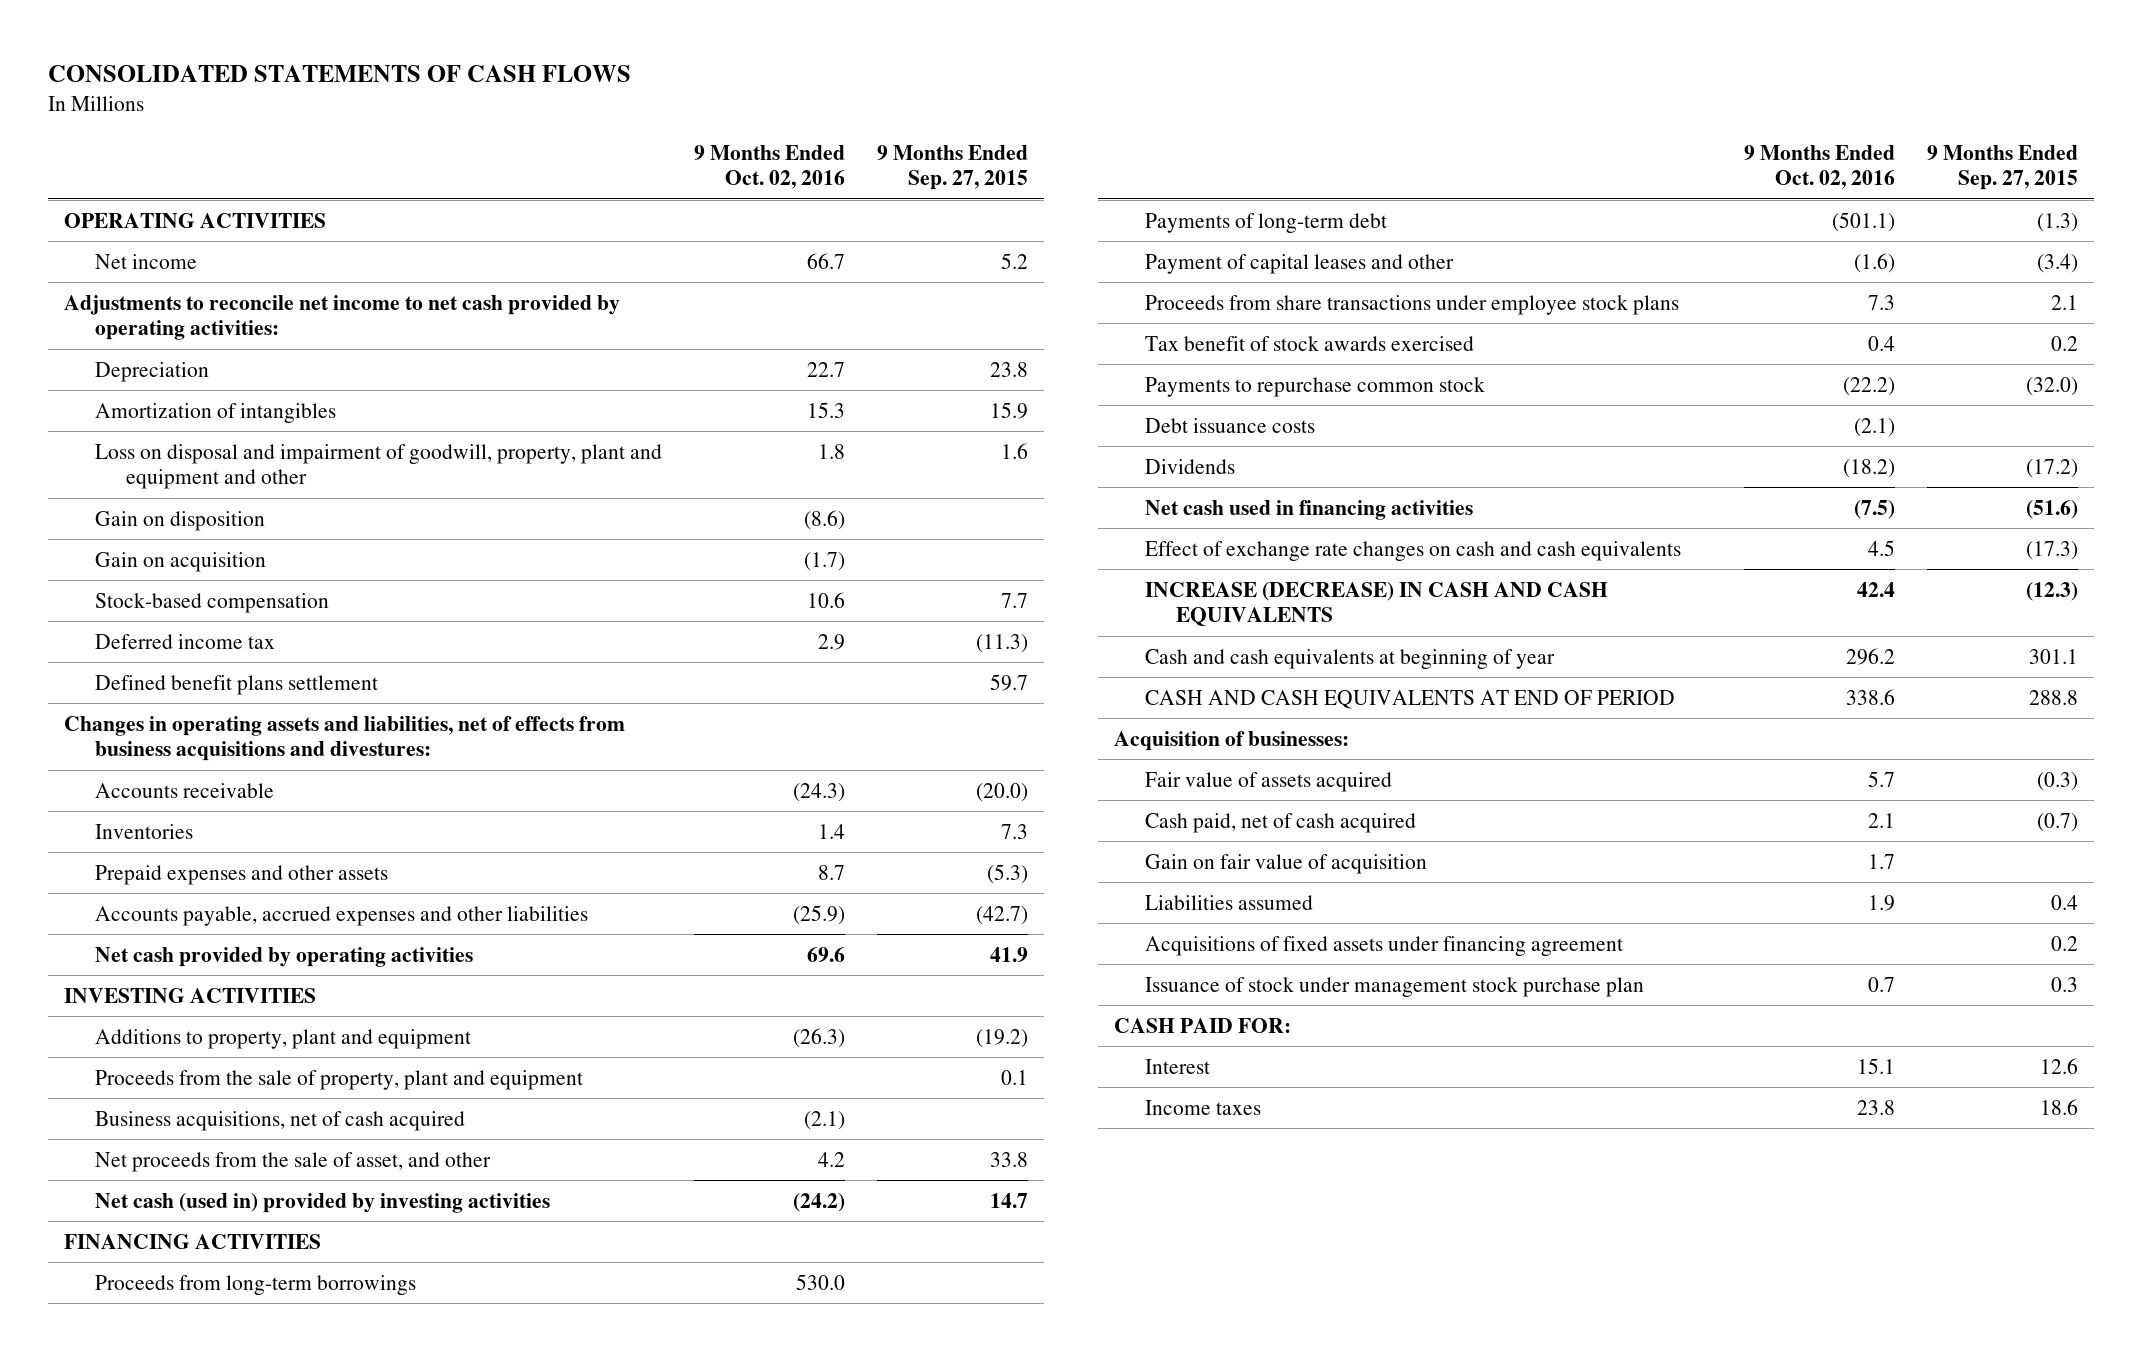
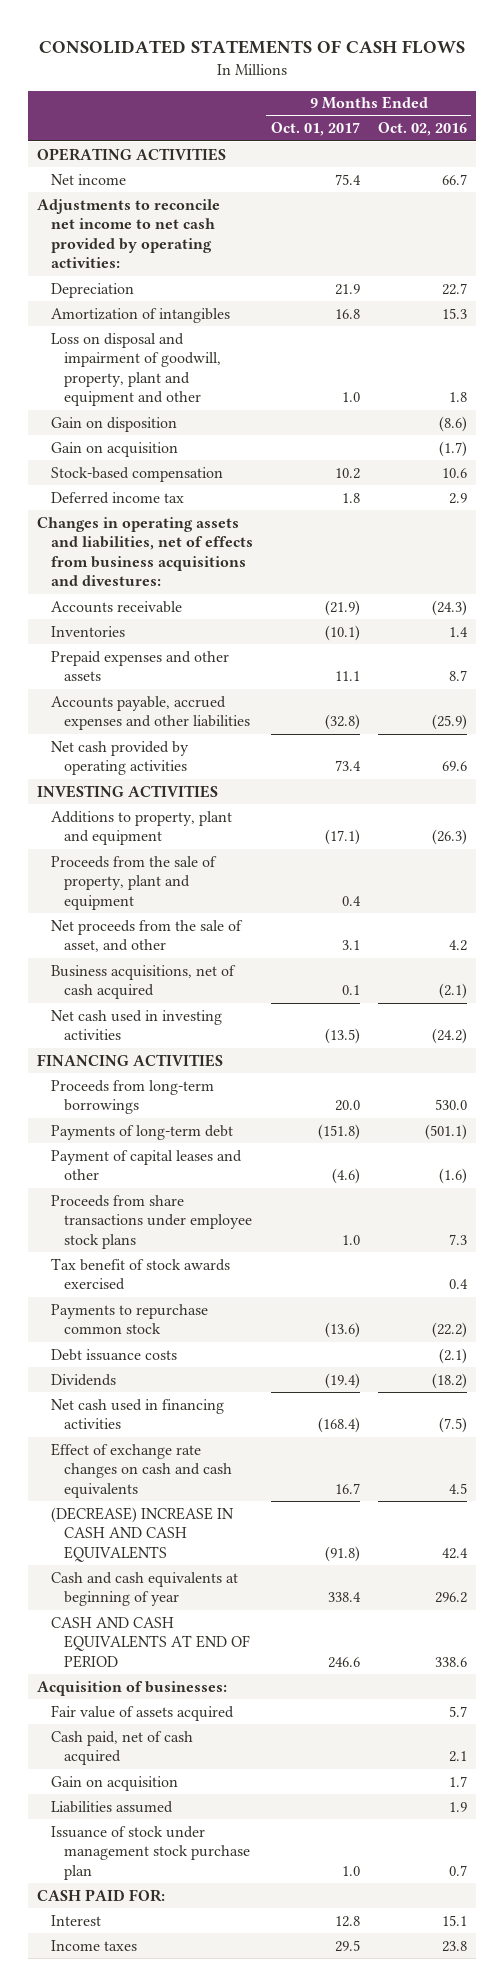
- | 9 Months Ended Oct. 02, 2016 | 9 Months Ended Sep. 27, 2015
+ | 9 Months Ended Oct. 01, 2017 | 9 Months Ended Oct. 02, 2016
- Defined benefit plans settlement | | 59.7
- Net cash (used in) provided by investing activities | (24.2) | 14.7
moved down: Business acquisitions, net of cash acquired | 0.1 | (2.1)
+ Net cash used in investing activities | (13.5) | (24.2)
- INCREASE (DECREASE) IN CASH AND CASH EQUIVALENTS | 42.4 | (12.3)
+ (DECREASE) INCREASE IN CASH AND CASH EQUIVALENTS | (91.8) | 42.4
- Gain on fair value of acquisition | 1.7 |
+ Gain on acquisition | | 1.7
- Acquisitions of fixed assets under financing agreement | | 0.2

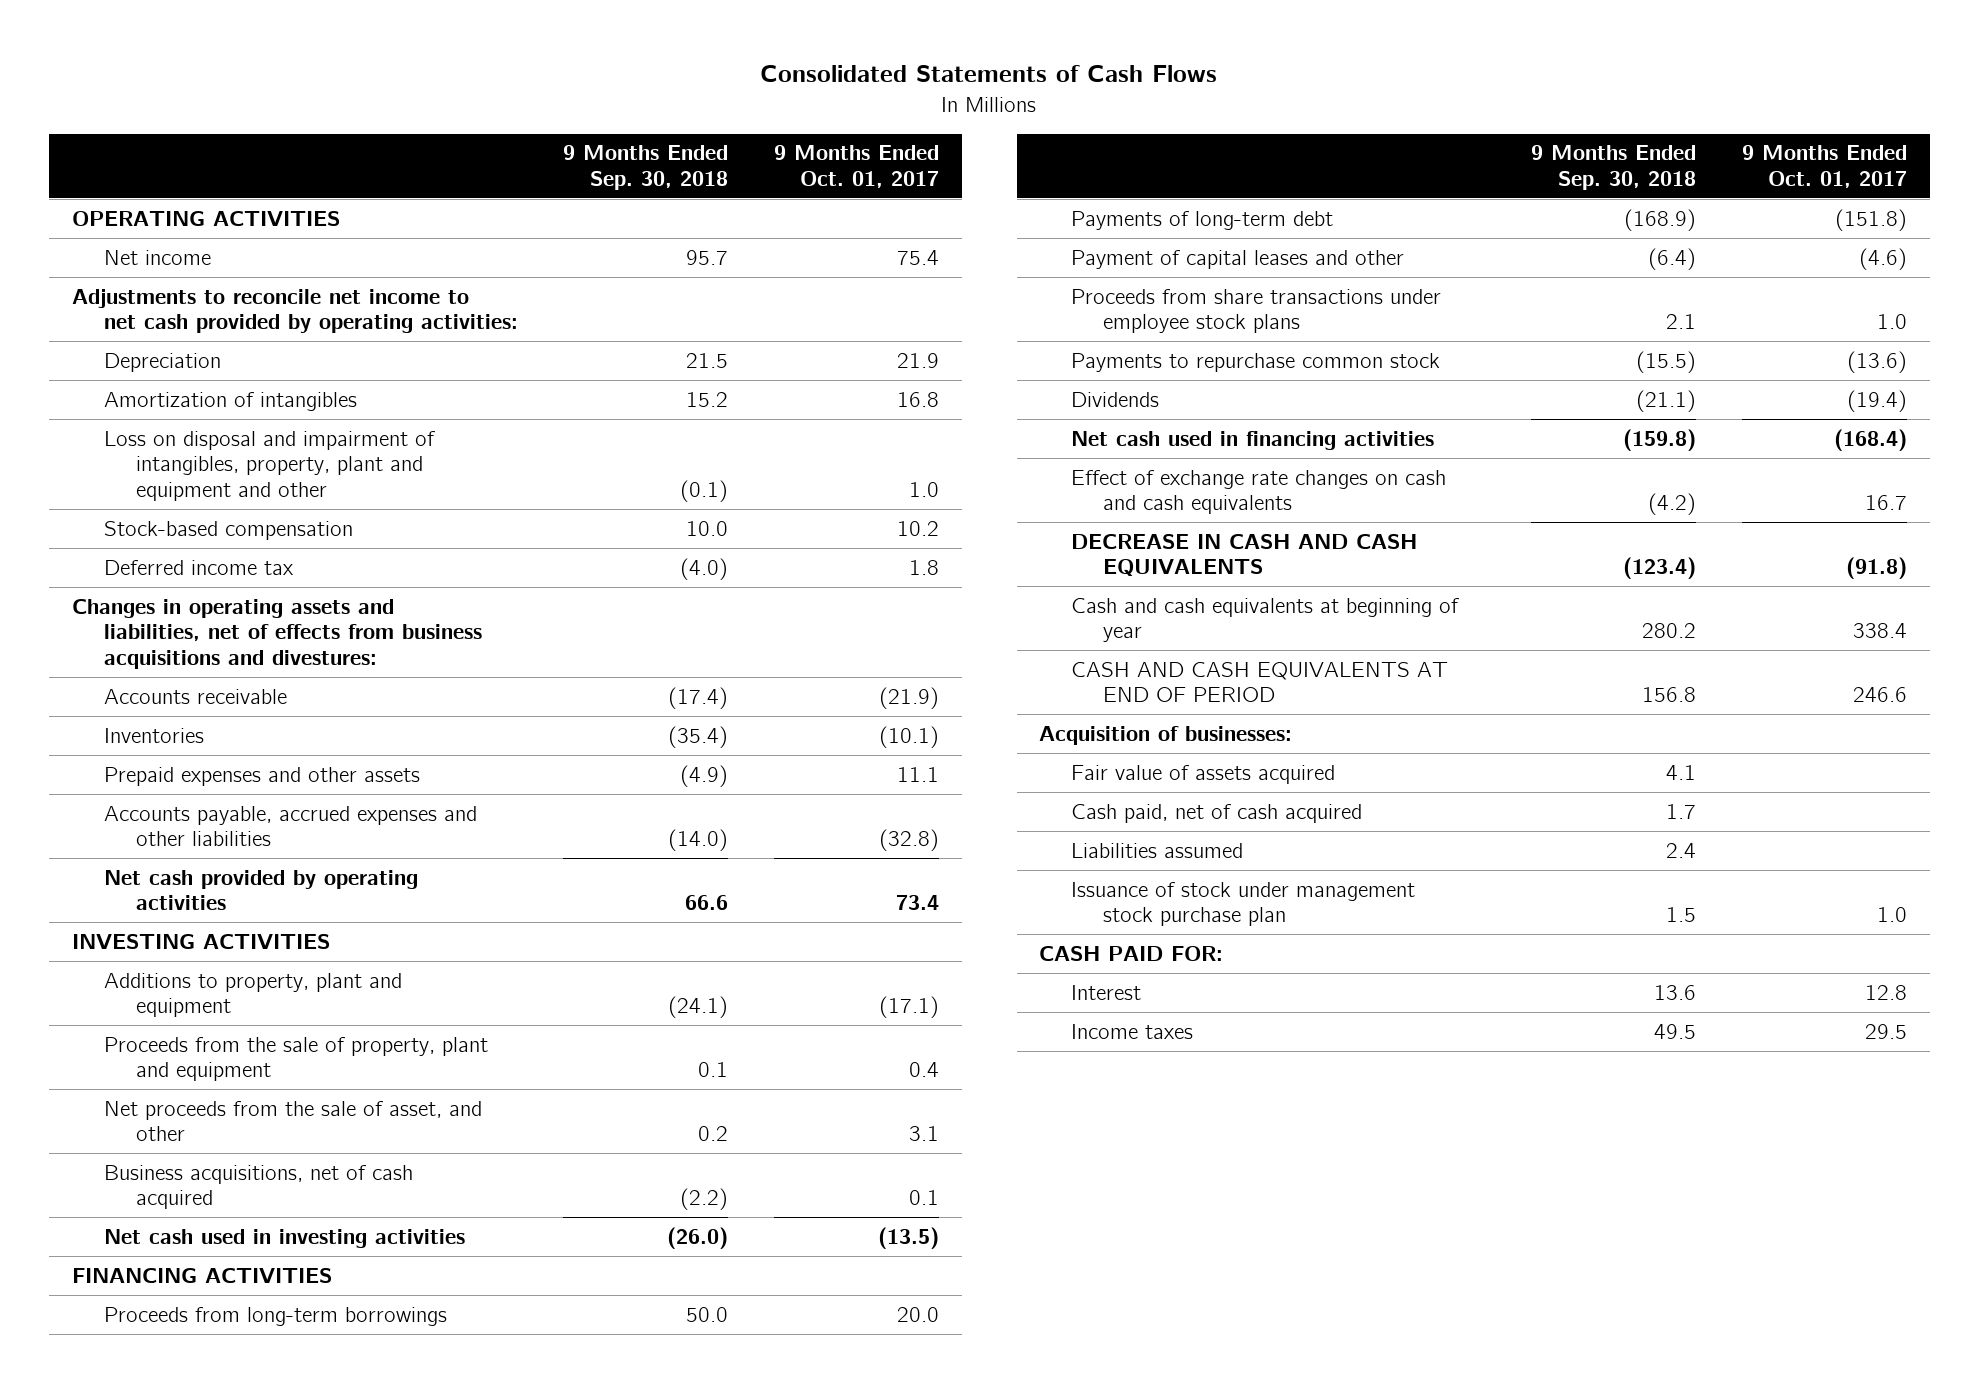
- CONSOLIDATED STATEMENTS OF CASH FLOWS
+ Consolidated Statements of Cash Flows
- | 9 Months Ended Oct. 01, 2017 | 9 Months Ended Oct. 02, 2016
+ | 9 Months Ended Sep. 30, 2018 | 9 Months Ended Oct. 01, 2017
- Loss on disposal and impairment of goodwill, property, plant and equipment and other | 1.0 | 1.8
- Gain on disposition | | (8.6)
- Gain on acquisition | | (1.7)
+ Loss on disposal and impairment of intangibles, property, plant and equipment and other | (0.1) | 1.0
- Tax benefit of stock awards exercised | | 0.4
- Debt issuance costs | | (2.1)
- (DECREASE) INCREASE IN CASH AND CASH EQUIVALENTS | (91.8) | 42.4
+ DECREASE IN CASH AND CASH EQUIVALENTS | (123.4) | (91.8)
- Gain on acquisition | | 1.7

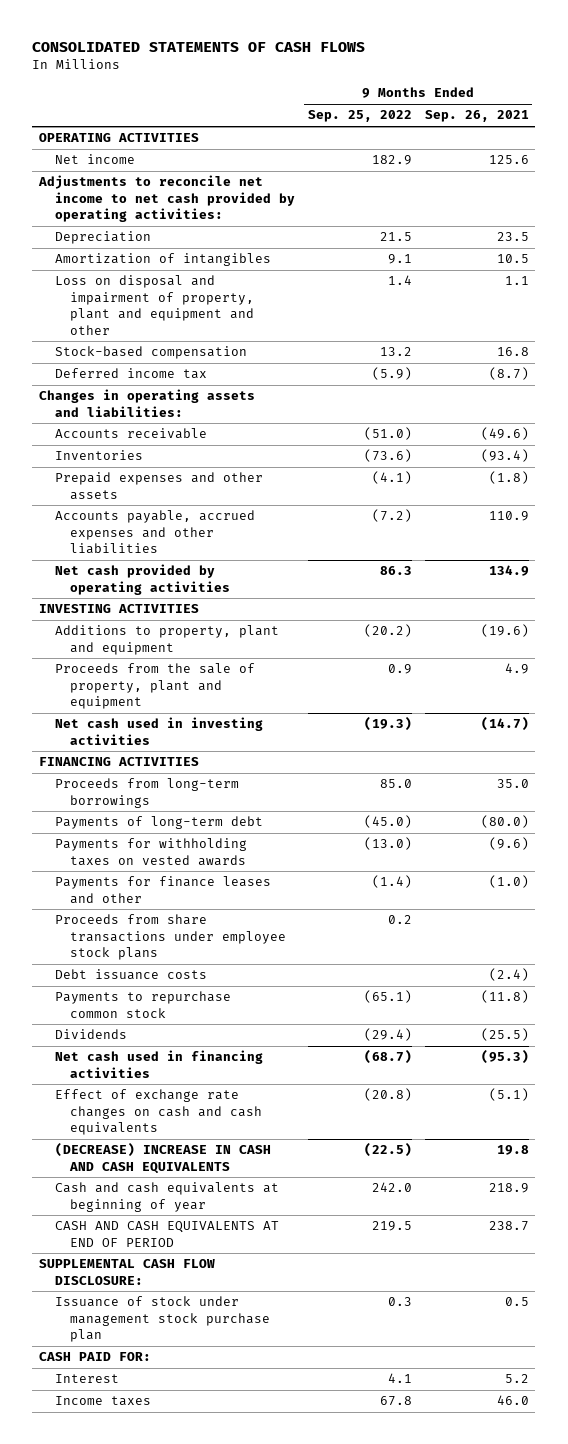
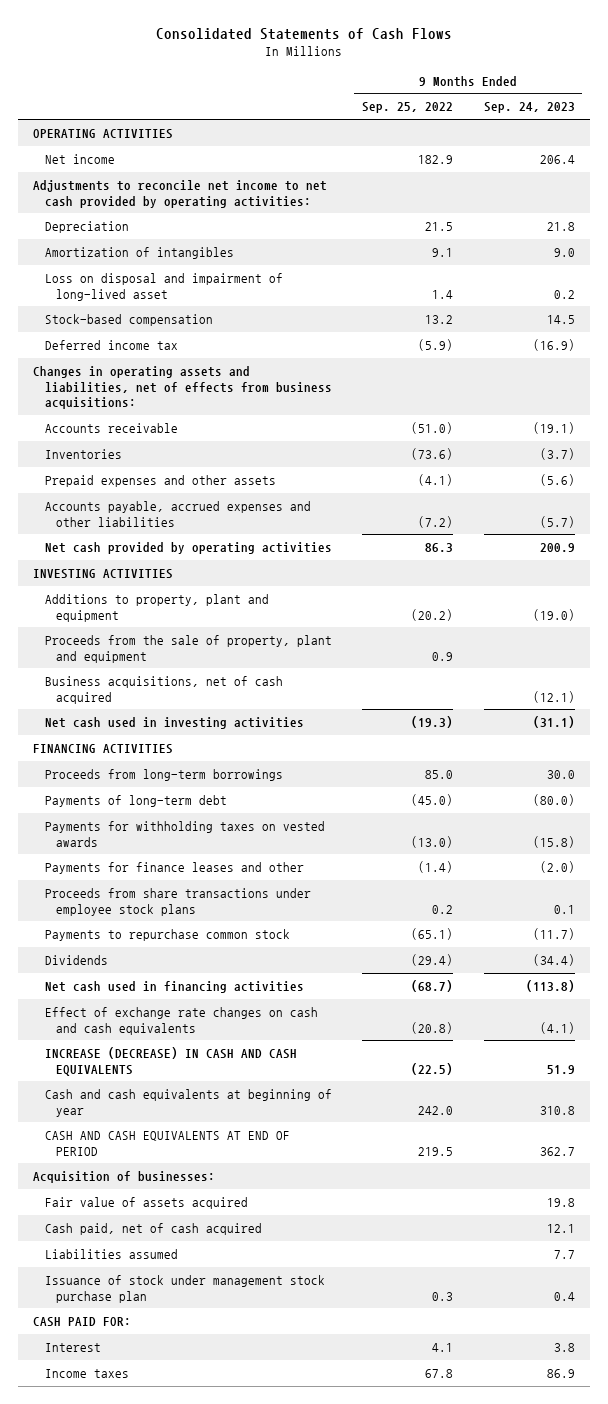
- CONSOLIDATED STATEMENTS OF CASH FLOWS
+ Consolidated Statements of Cash Flows
- | 9 Months Ended Sep. 25, 2022 | 9 Months Ended Sep. 26, 2021
+ | 9 Months Ended Sep. 25, 2022 | 9 Months Ended Sep. 24, 2023
- Loss on disposal and impairment of property, plant and equipment and other | 1.4 | 1.1
+ Loss on disposal and impairment of long-lived asset | 1.4 | 0.2
- Changes in operating assets and liabilities:
+ Changes in operating assets and liabilities, net of effects from business acquisitions:
+ Business acquisitions, net of cash acquired | | (12.1)
- Debt issuance costs | | (2.4)
- (DECREASE) INCREASE IN CASH AND CASH EQUIVALENTS | (22.5) | 19.8
+ INCREASE (DECREASE) IN CASH AND CASH EQUIVALENTS | (22.5) | 51.9
- SUPPLEMENTAL CASH FLOW DISCLOSURE:
+ Acquisition of businesses:
+ Fair value of assets acquired | | 19.8
+ Cash paid, net of cash acquired | | 12.1
+ Liabilities assumed | | 7.7

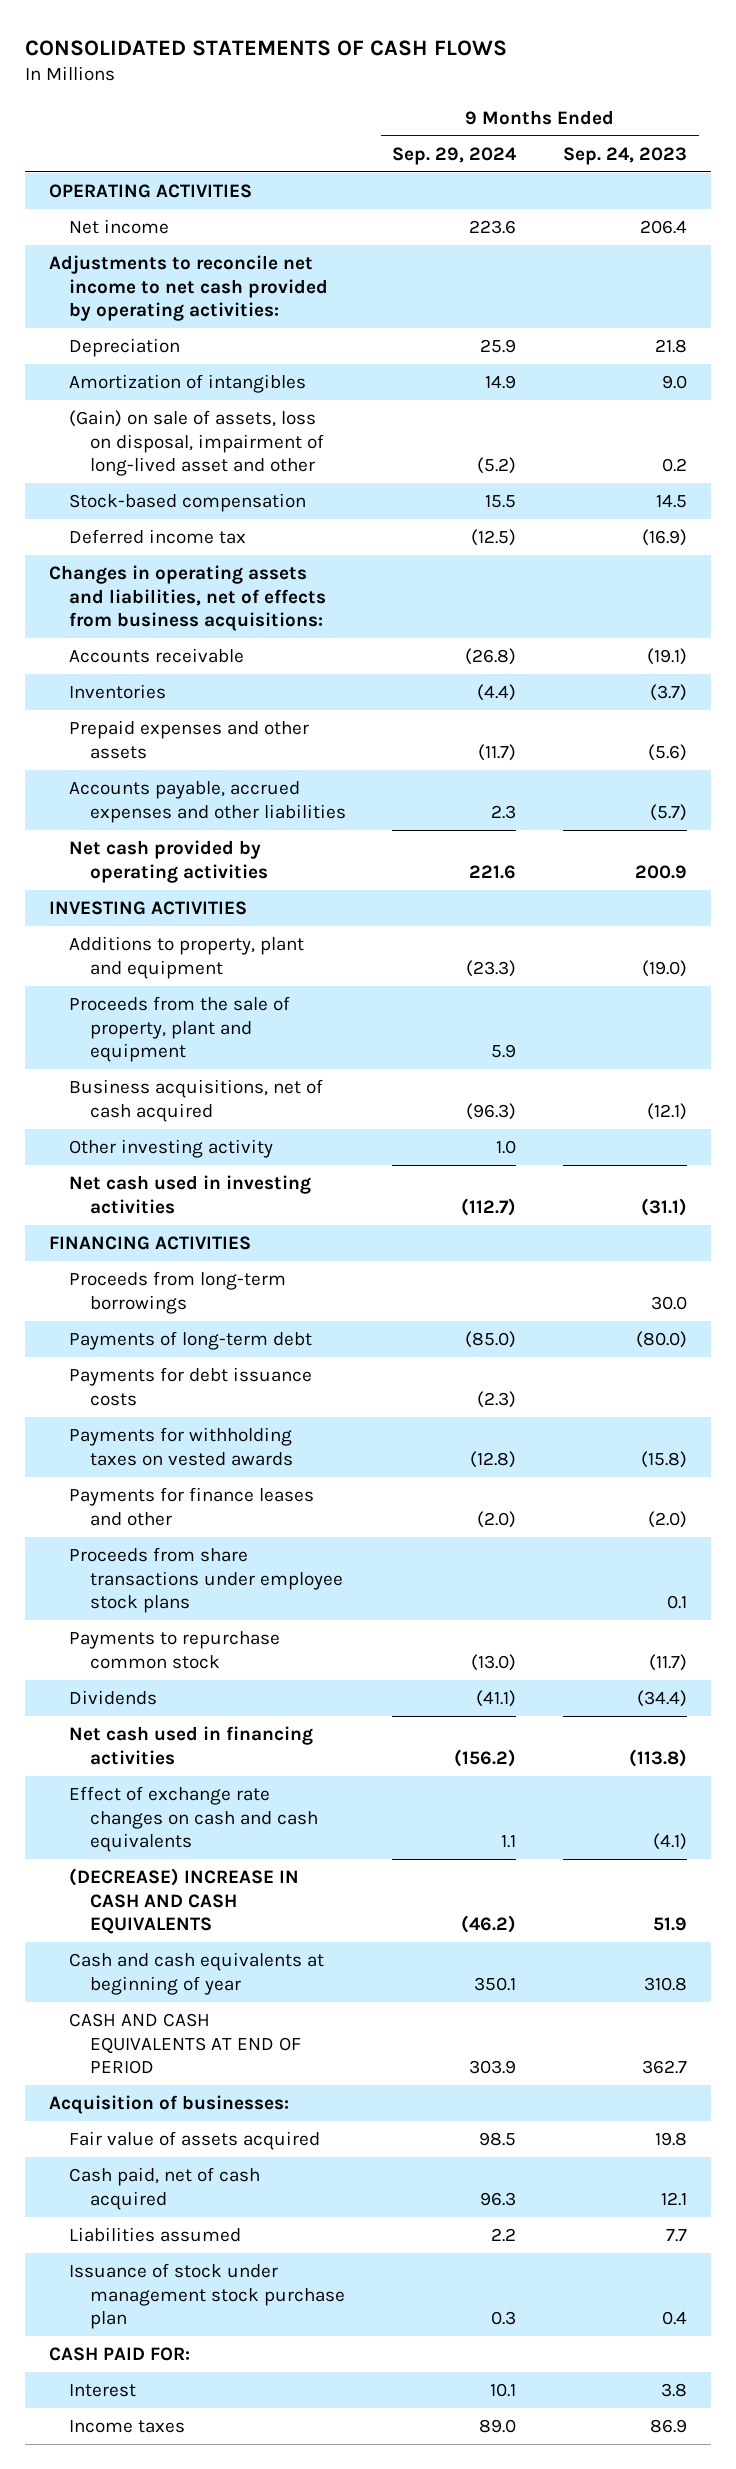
- Consolidated Statements of Cash Flows
+ CONSOLIDATED STATEMENTS OF CASH FLOWS
- | 9 Months Ended Sep. 25, 2022 | 9 Months Ended Sep. 24, 2023
+ | 9 Months Ended Sep. 29, 2024 | 9 Months Ended Sep. 24, 2023
- Loss on disposal and impairment of long-lived asset | 1.4 | 0.2
+ (Gain) on sale of assets, loss on disposal, impairment of long-lived asset and other | (5.2) | 0.2
+ Other investing activity | 1.0 |
+ Payments for debt issuance costs | (2.3) |
- INCREASE (DECREASE) IN CASH AND CASH EQUIVALENTS | (22.5) | 51.9
+ (DECREASE) INCREASE IN CASH AND CASH EQUIVALENTS | (46.2) | 51.9

